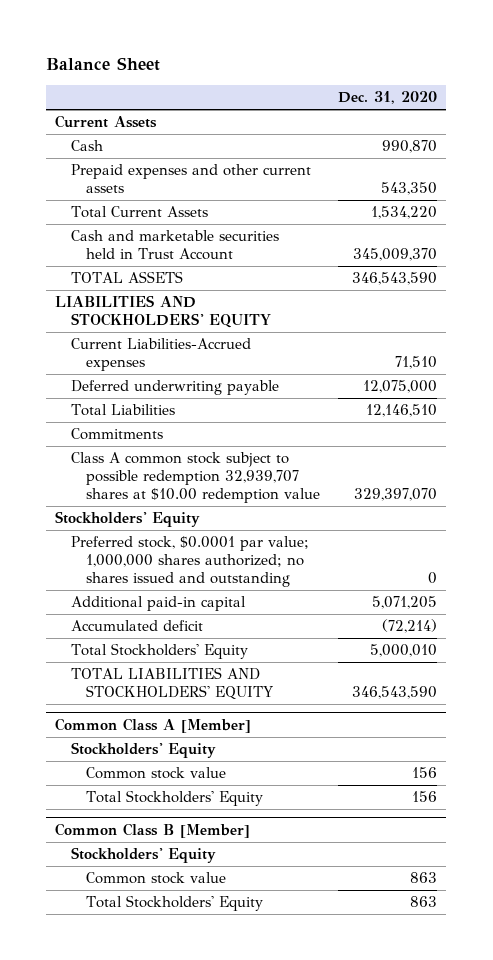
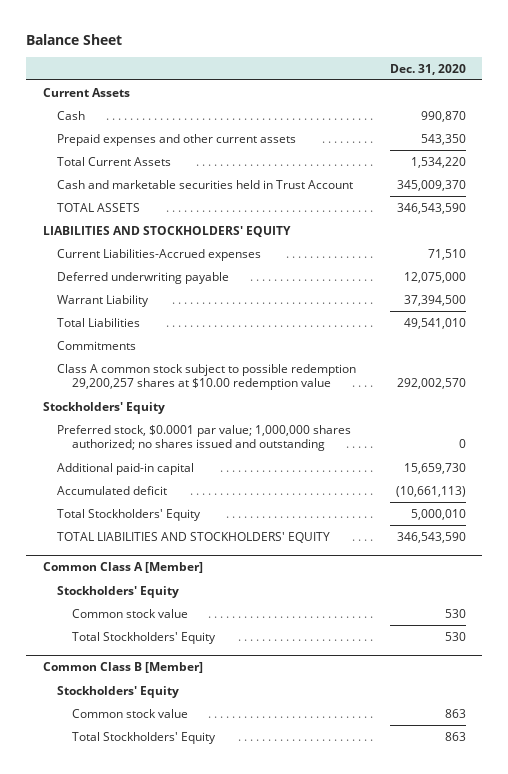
- Total Liabilities | 12,146,510
+ Warrant Liability | 37,394,500
+ Total Liabilities | 49,541,010
- Class A common stock subject to possible redemption 32,939,707 shares at $10.00 redemption value | 329,397,070
+ Class A common stock subject to possible redemption 29,200,257 shares at $10.00 redemption value | 292,002,570
- Additional paid-in capital | 5,071,205
- Accumulated deficit | (72,214)
+ Additional paid-in capital | 15,659,730
+ Accumulated deficit | (10,661,113)
@ Common Class A [Member]
- Common stock value | 156
- Total Stockholders' Equity | 156
+ Common stock value | 530
+ Total Stockholders' Equity | 530

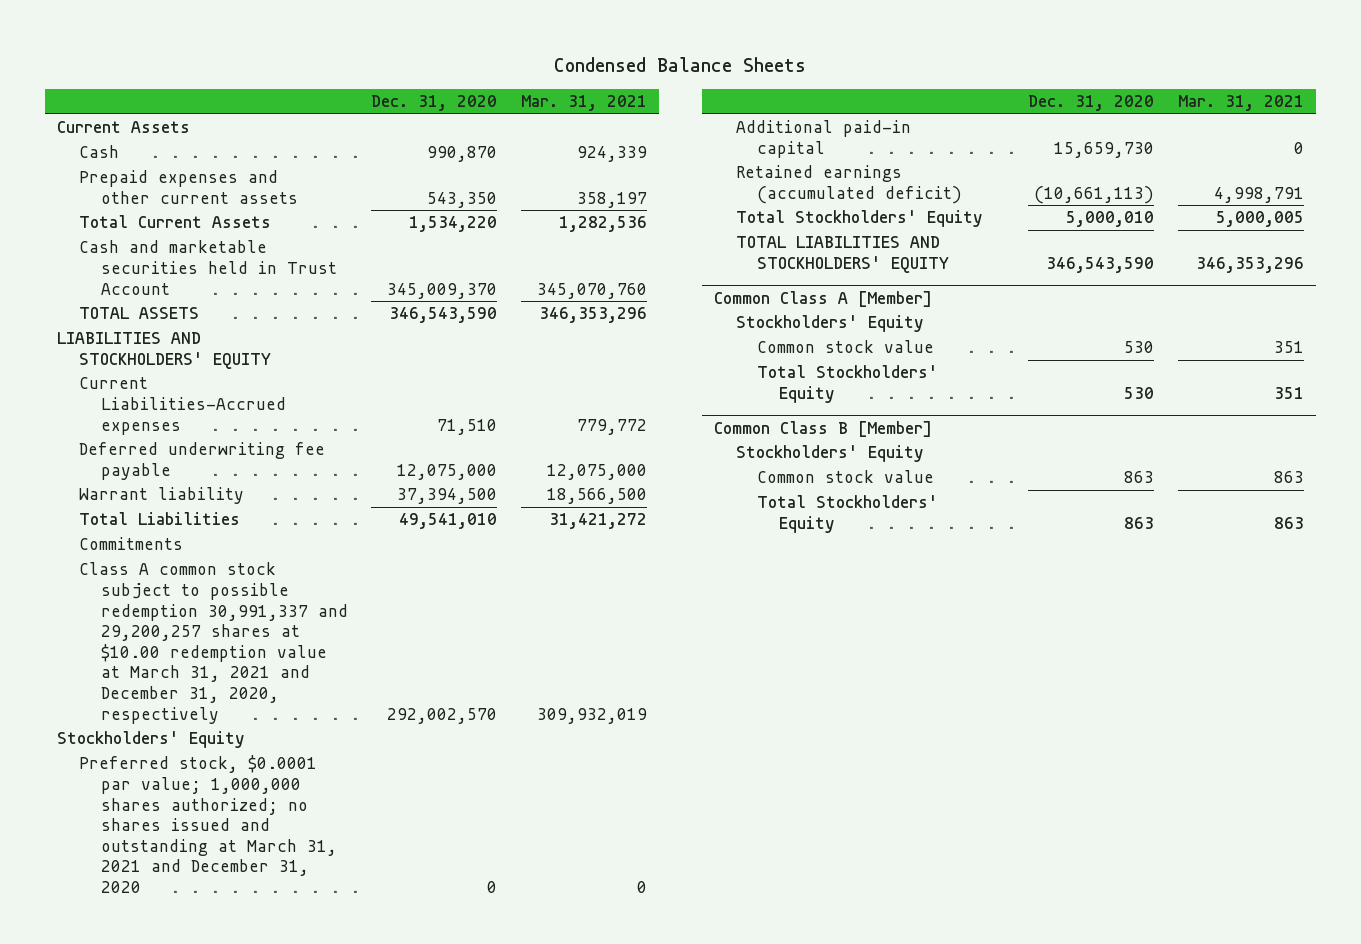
- Balance Sheet
+ Condensed Balance Sheets
- | Dec. 31, 2020
+ | Dec. 31, 2020 | Mar. 31, 2021
- Deferred underwriting payable | 12,075,000
- Warrant Liability | 37,394,500
+ Deferred underwriting fee payable | 12,075,000 | 12,075,000
+ Warrant liability | 37,394,500 | 18,566,500
- Class A common stock subject to possible redemption 29,200,257 shares at $10.00 redemption value | 292,002,570
+ Class A common stock subject to possible redemption 30,991,337 and 29,200,257 shares at $10.00 redemption value at March 31, 2021 and December 31, 2020, respectively | 292,002,570 | 309,932,019
- Preferred stock, $0.0001 par value; 1,000,000 shares authorized; no shares issued and outstanding | 0
+ Preferred stock, $0.0001 par value; 1,000,000 shares authorized; no shares issued and outstanding at March 31, 2021 and December 31, 2020 | 0 | 0
- Accumulated deficit | (10,661,113)
+ Retained earnings (accumulated deficit) | (10,661,113) | 4,998,791

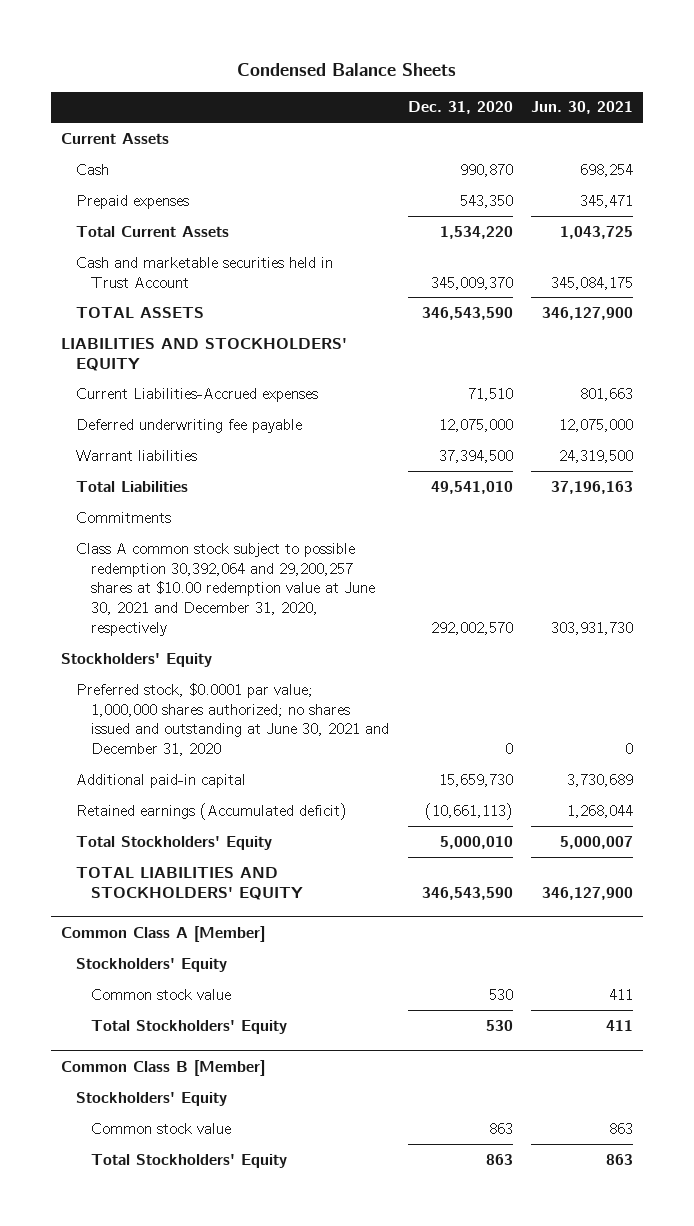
- | Dec. 31, 2020 | Mar. 31, 2021
+ | Dec. 31, 2020 | Jun. 30, 2021
- Prepaid expenses and other current assets | 543,350 | 358,197
+ Prepaid expenses | 543,350 | 345,471
- Warrant liability | 37,394,500 | 18,566,500
+ Warrant liabilities | 37,394,500 | 24,319,500
- Class A common stock subject to possible redemption 30,991,337 and 29,200,257 shares at $10.00 redemption value at March 31, 2021 and December 31, 2020, respectively | 292,002,570 | 309,932,019
+ Class A common stock subject to possible redemption 30,392,064 and 29,200,257 shares at $10.00 redemption value at June 30, 2021 and December 31, 2020, respectively | 292,002,570 | 303,931,730
- Preferred stock, $0.0001 par value; 1,000,000 shares authorized; no shares issued and outstanding at March 31, 2021 and December 31, 2020 | 0 | 0
+ Preferred stock, $0.0001 par value; 1,000,000 shares authorized; no shares issued and outstanding at June 30, 2021 and December 31, 2020 | 0 | 0
- Retained earnings (accumulated deficit) | (10,661,113) | 4,998,791
+ Retained earnings (Accumulated deficit) | (10,661,113) | 1,268,044

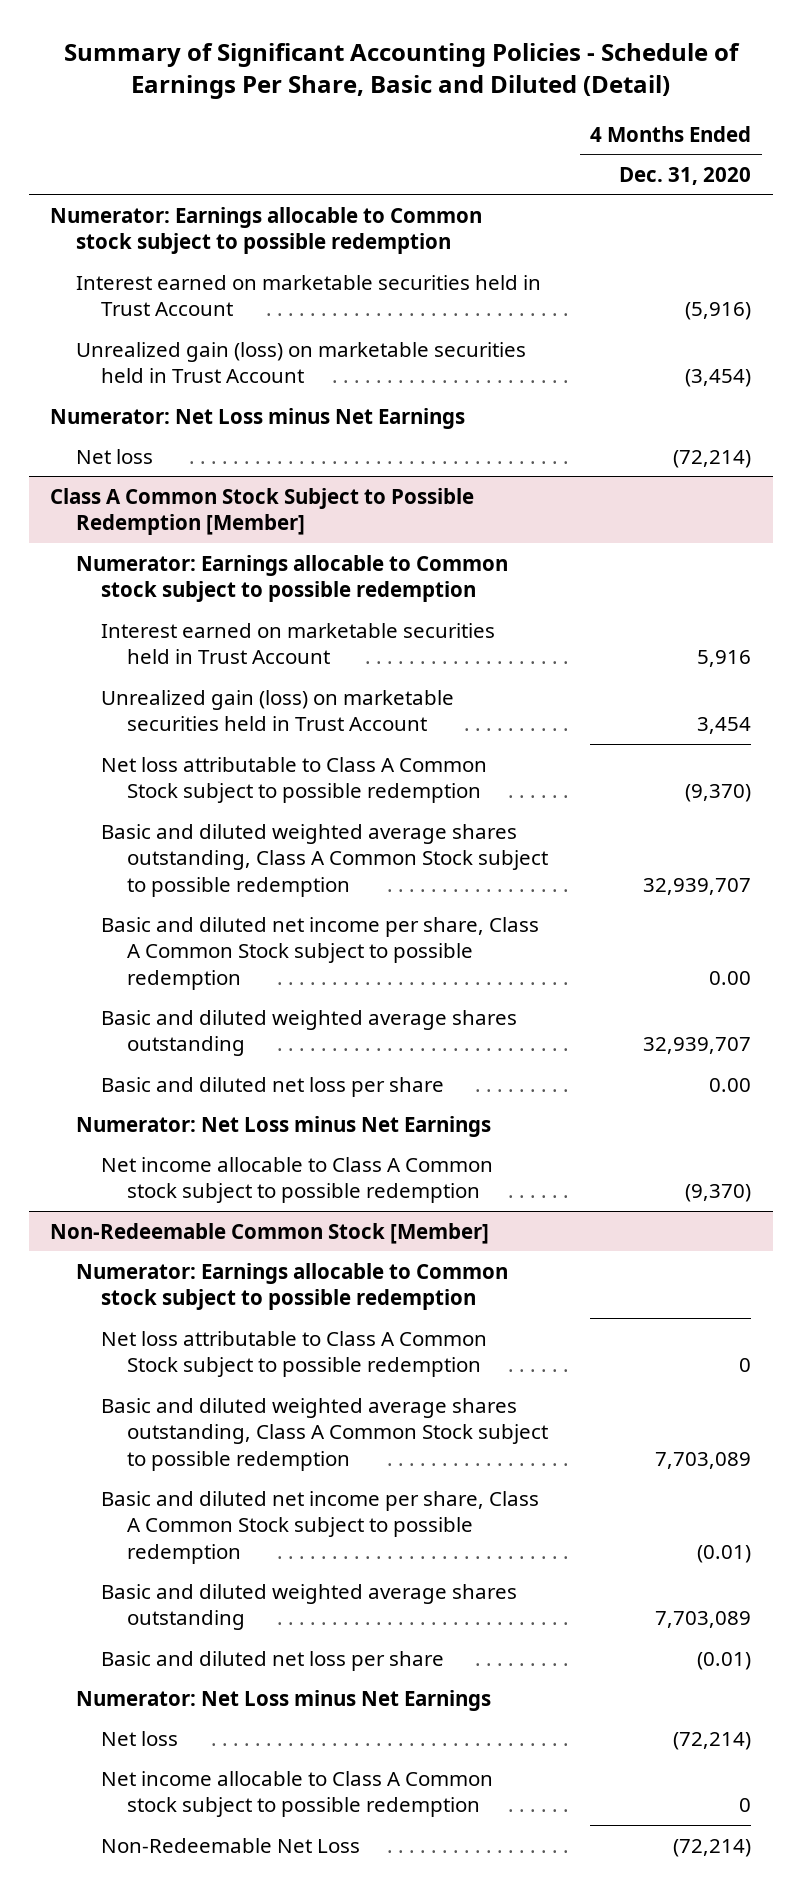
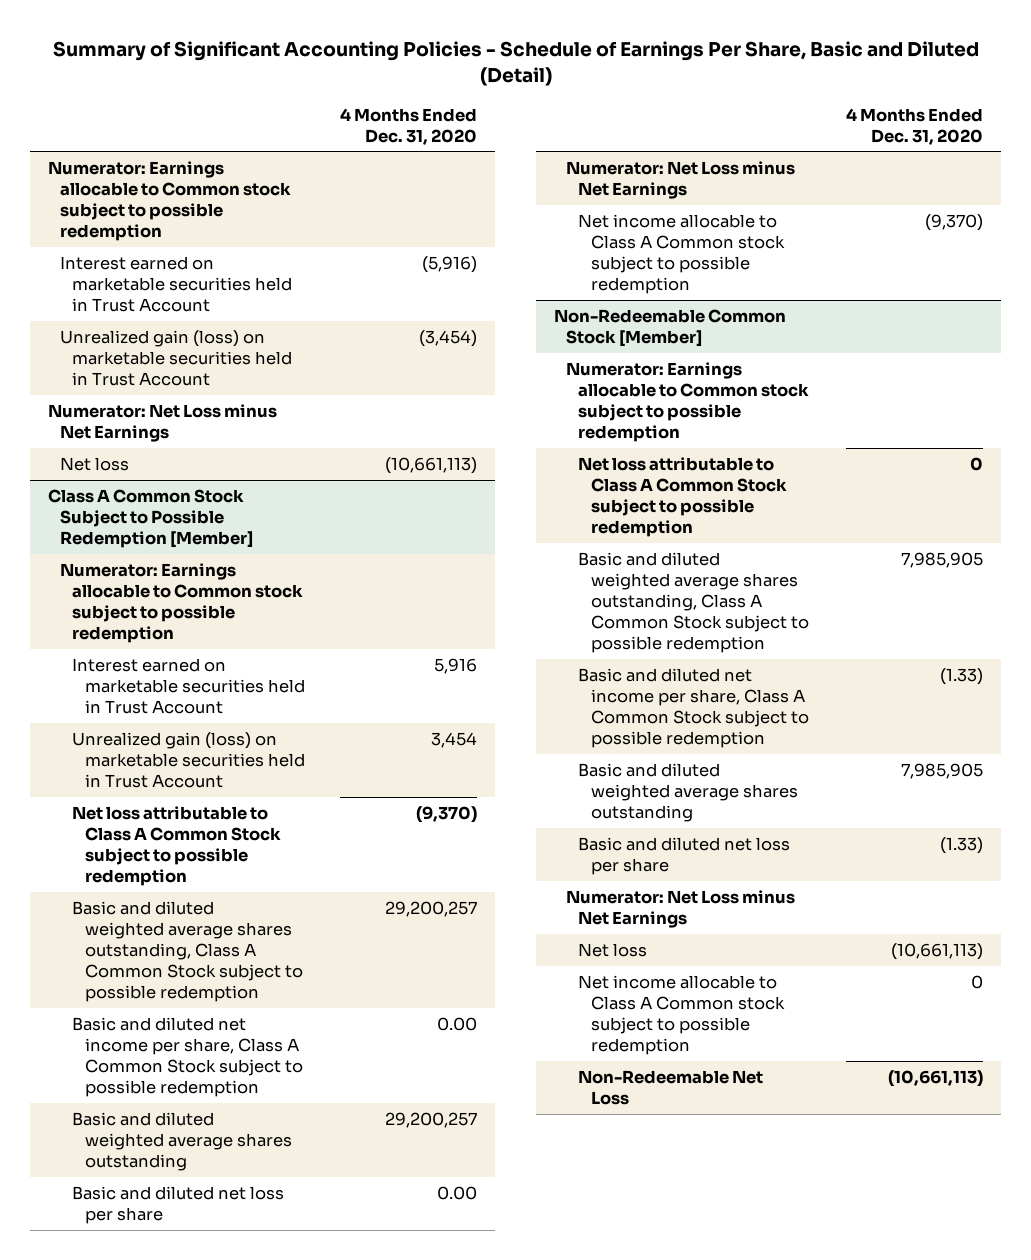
- Net loss | (72,214)
+ Net loss | (10,661,113)
@ Class A Common Stock Subject to Possible Redemption [Member]
- Basic and diluted weighted average shares outstanding, Class A Common Stock subject to possible redemption | 32,939,707
+ Basic and diluted weighted average shares outstanding, Class A Common Stock subject to possible redemption | 29,200,257
- Basic and diluted weighted average shares outstanding | 32,939,707
+ Basic and diluted weighted average shares outstanding | 29,200,257
@ Non-Redeemable Common Stock [Member]
- Basic and diluted weighted average shares outstanding, Class A Common Stock subject to possible redemption | 7,703,089
- Basic and diluted net income per share, Class A Common Stock subject to possible redemption | (0.01)
- Basic and diluted weighted average shares outstanding | 7,703,089
- Basic and diluted net loss per share | (0.01)
+ Basic and diluted weighted average shares outstanding, Class A Common Stock subject to possible redemption | 7,985,905
+ Basic and diluted net income per share, Class A Common Stock subject to possible redemption | (1.33)
+ Basic and diluted weighted average shares outstanding | 7,985,905
+ Basic and diluted net loss per share | (1.33)
- Net loss | (72,214)
+ Net loss | (10,661,113)
- Non-Redeemable Net Loss | (72,214)
+ Non-Redeemable Net Loss | (10,661,113)

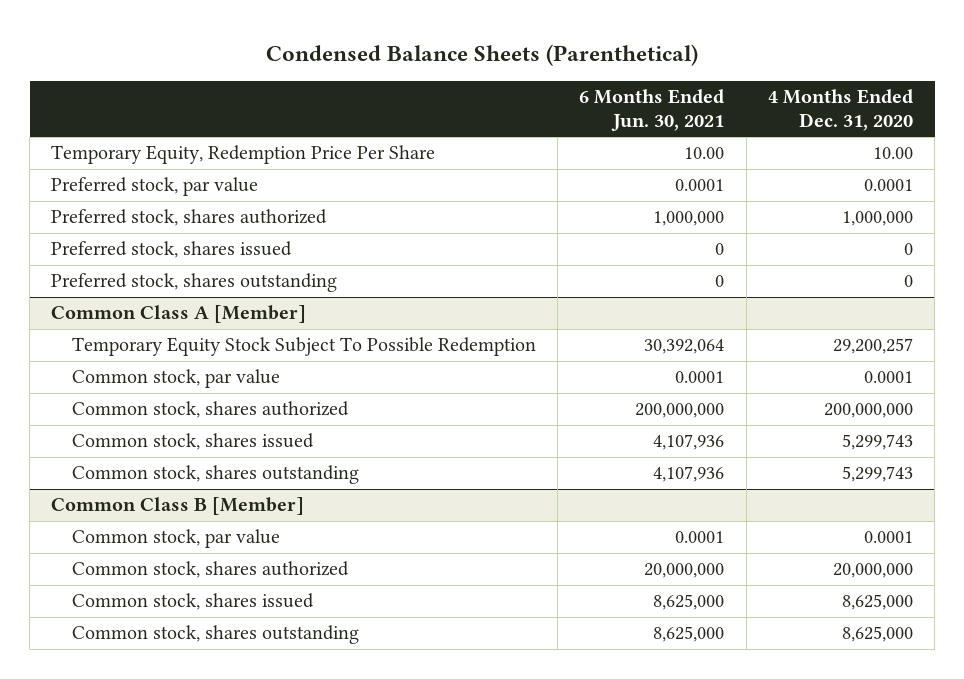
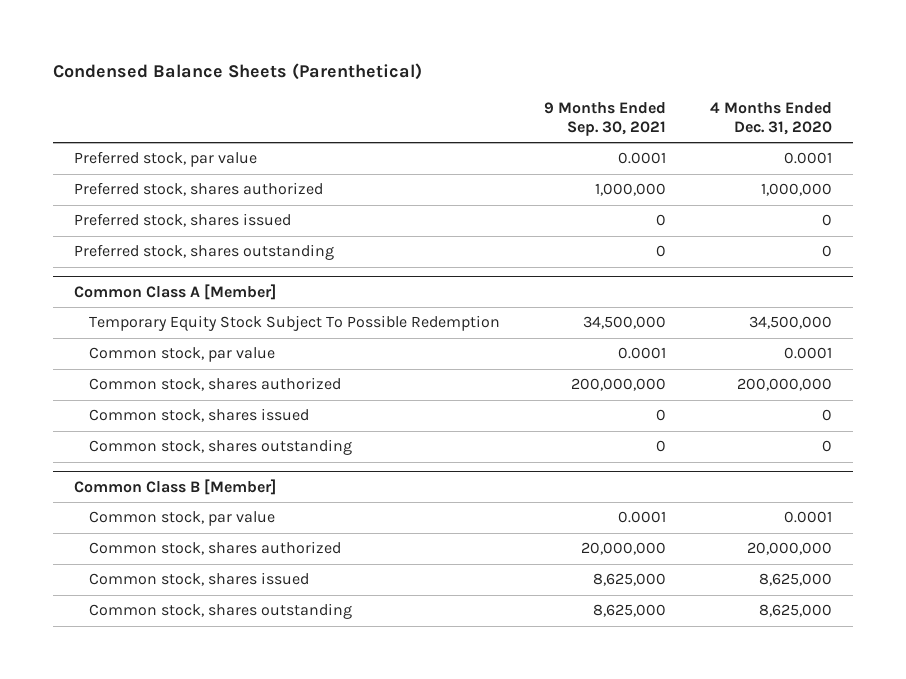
- | 6 Months Ended Jun. 30, 2021 | 4 Months Ended Dec. 31, 2020
+ | 9 Months Ended Sep. 30, 2021 | 4 Months Ended Dec. 31, 2020
- Temporary Equity, Redemption Price Per Share | 10.00 | 10.00
@ Common Class A [Member]
- Temporary Equity Stock Subject To Possible Redemption | 30,392,064 | 29,200,257
+ Temporary Equity Stock Subject To Possible Redemption | 34,500,000 | 34,500,000
- Common stock, shares issued | 4,107,936 | 5,299,743
- Common stock, shares outstanding | 4,107,936 | 5,299,743
+ Common stock, shares issued | 0 | 0
+ Common stock, shares outstanding | 0 | 0

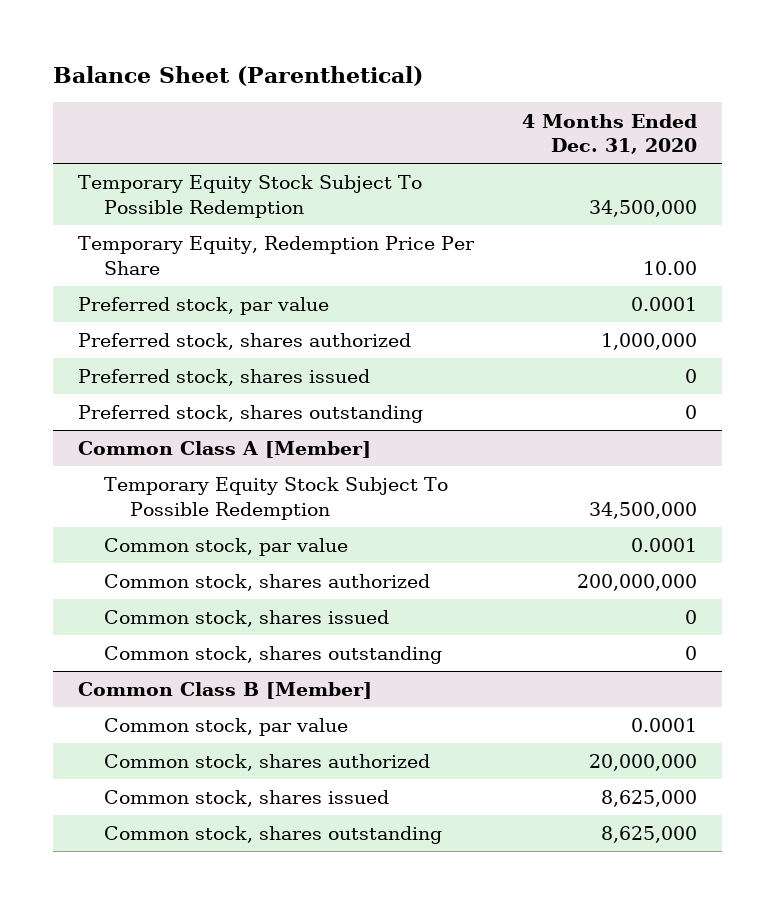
- Condensed Balance Sheets (Parenthetical)
+ Balance Sheet (Parenthetical)
- | 9 Months Ended Sep. 30, 2021 | 4 Months Ended Dec. 31, 2020
+ | 4 Months Ended Dec. 31, 2020
+ Temporary Equity Stock Subject To Possible Redemption | 34,500,000
+ Temporary Equity, Redemption Price Per Share | 10.00

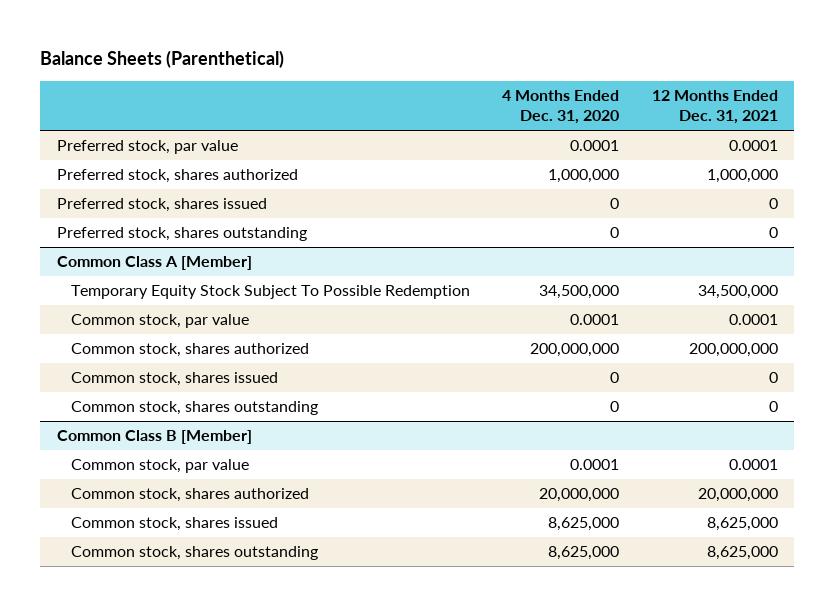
- Balance Sheet (Parenthetical)
+ Balance Sheets (Parenthetical)
- | 4 Months Ended Dec. 31, 2020
+ | 4 Months Ended Dec. 31, 2020 | 12 Months Ended Dec. 31, 2021
- Temporary Equity Stock Subject To Possible Redemption | 34,500,000
- Temporary Equity, Redemption Price Per Share | 10.00

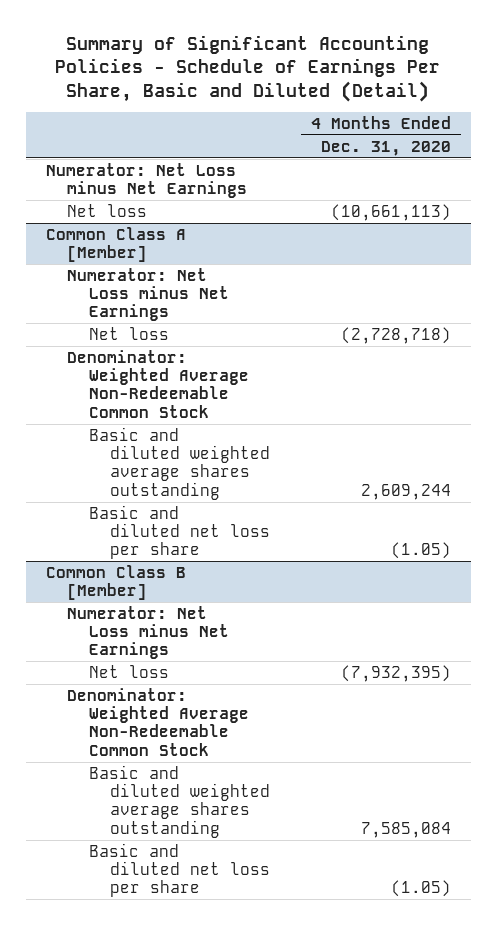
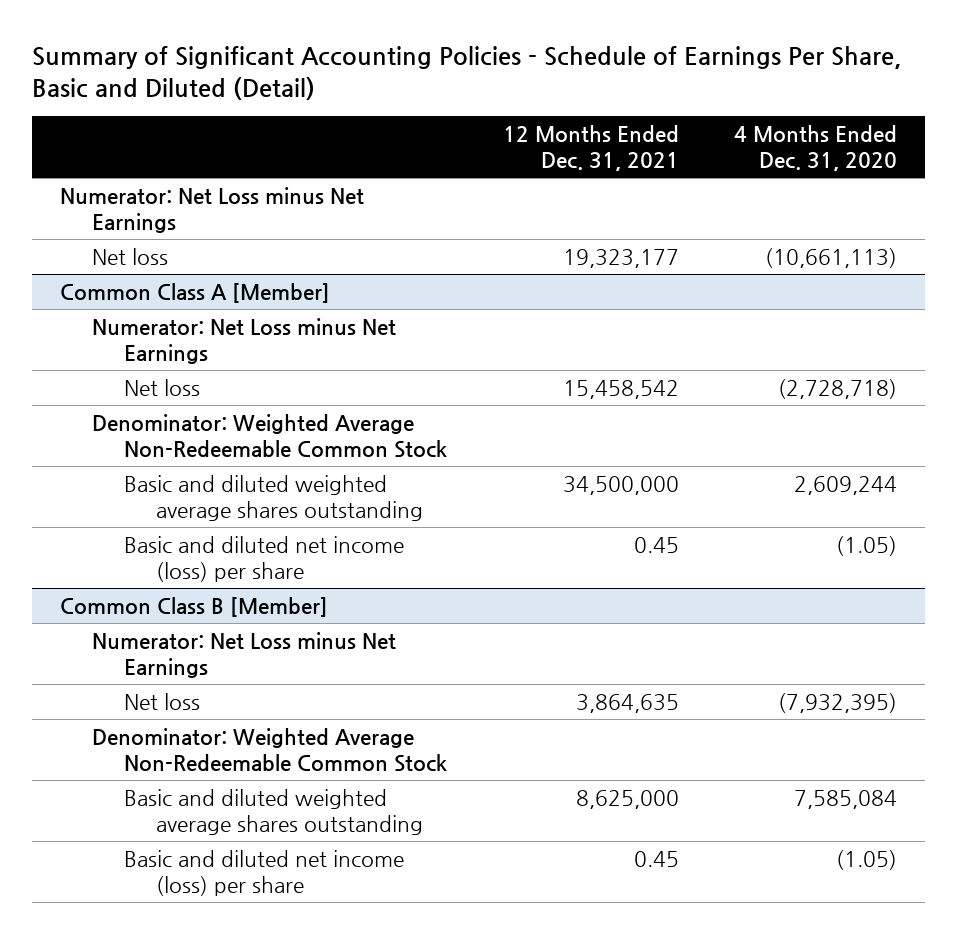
- | 4 Months Ended Dec. 31, 2020
+ | 12 Months Ended Dec. 31, 2021 | 4 Months Ended Dec. 31, 2020
@ Common Class A [Member]
- Basic and diluted net loss per share | (1.05)
+ Basic and diluted net income (loss) per share | 0.45 | (1.05)
@ Common Class B [Member]
- Basic and diluted net loss per share | (1.05)
+ Basic and diluted net income (loss) per share | 0.45 | (1.05)

